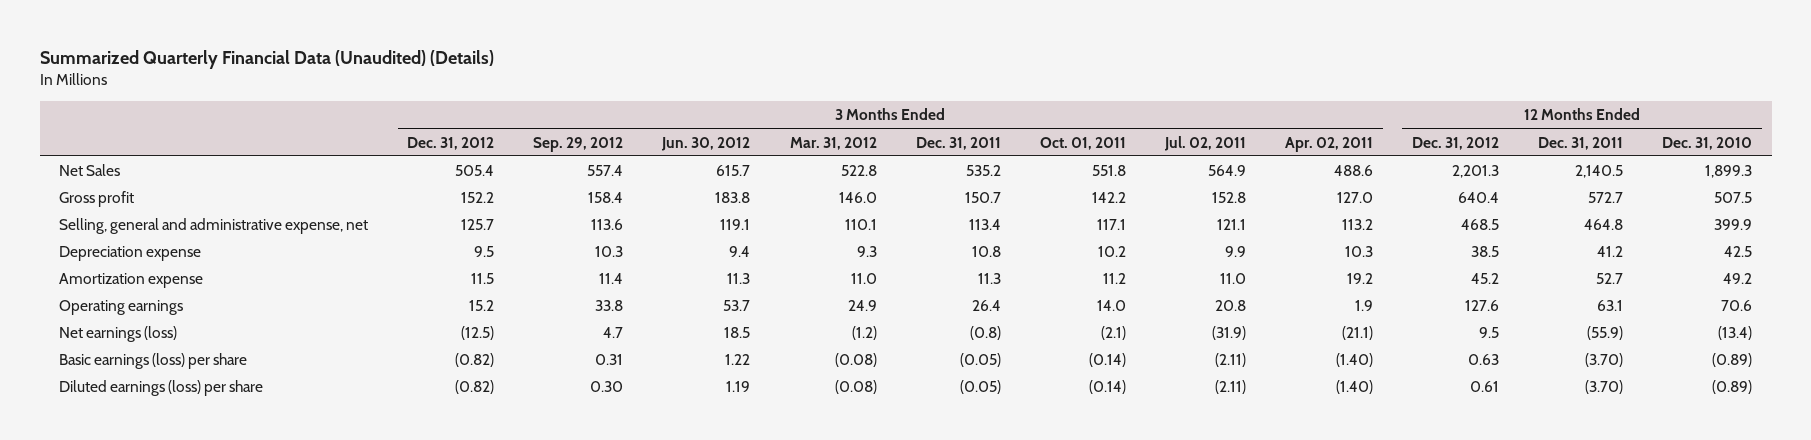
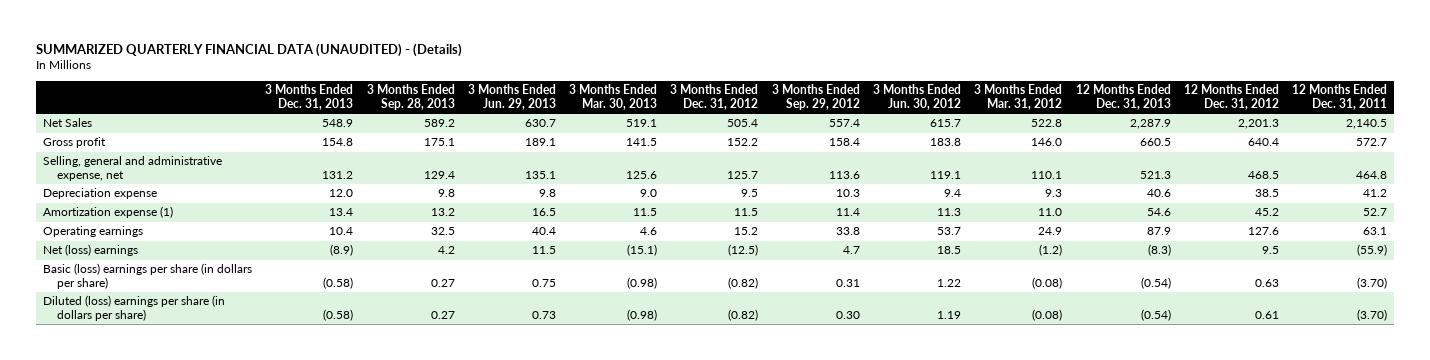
- Summarized Quarterly Financial Data (Unaudited) (Details)
+ SUMMARIZED QUARTERLY FINANCIAL DATA (UNAUDITED) - (Details)
- | 3 Months Ended Dec. 31, 2012 | 3 Months Ended Sep. 29, 2012 | 3 Months Ended Jun. 30, 2012 | 3 Months Ended Mar. 31, 2012 | 3 Months Ended Dec. 31, 2011 | 3 Months Ended Oct. 01, 2011 | 3 Months Ended Jul. 02, 2011 | 3 Months Ended Apr. 02, 2011 | 12 Months Ended Dec. 31, 2012 | 12 Months Ended Dec. 31, 2011 | 12 Months Ended Dec. 31, 2010
+ | 3 Months Ended Dec. 31, 2013 | 3 Months Ended Sep. 28, 2013 | 3 Months Ended Jun. 29, 2013 | 3 Months Ended Mar. 30, 2013 | 3 Months Ended Dec. 31, 2012 | 3 Months Ended Sep. 29, 2012 | 3 Months Ended Jun. 30, 2012 | 3 Months Ended Mar. 31, 2012 | 12 Months Ended Dec. 31, 2013 | 12 Months Ended Dec. 31, 2012 | 12 Months Ended Dec. 31, 2011
- Amortization expense | 11.5 | 11.4 | 11.3 | 11.0 | 11.3 | 11.2 | 11.0 | 19.2 | 45.2 | 52.7 | 49.2
+ Amortization expense (1) | 13.4 | 13.2 | 16.5 | 11.5 | 11.5 | 11.4 | 11.3 | 11.0 | 54.6 | 45.2 | 52.7
- Net earnings (loss) | (12.5) | 4.7 | 18.5 | (1.2) | (0.8) | (2.1) | (31.9) | (21.1) | 9.5 | (55.9) | (13.4)
- Basic earnings (loss) per share | (0.82) | 0.31 | 1.22 | (0.08) | (0.05) | (0.14) | (2.11) | (1.40) | 0.63 | (3.70) | (0.89)
- Diluted earnings (loss) per share | (0.82) | 0.30 | 1.19 | (0.08) | (0.05) | (0.14) | (2.11) | (1.40) | 0.61 | (3.70) | (0.89)
+ Net (loss) earnings | (8.9) | 4.2 | 11.5 | (15.1) | (12.5) | 4.7 | 18.5 | (1.2) | (8.3) | 9.5 | (55.9)
+ Basic (loss) earnings per share (in dollars per share) | (0.58) | 0.27 | 0.75 | (0.98) | (0.82) | 0.31 | 1.22 | (0.08) | (0.54) | 0.63 | (3.70)
+ Diluted (loss) earnings per share (in dollars per share) | (0.58) | 0.27 | 0.73 | (0.98) | (0.82) | 0.30 | 1.19 | (0.08) | (0.54) | 0.61 | (3.70)

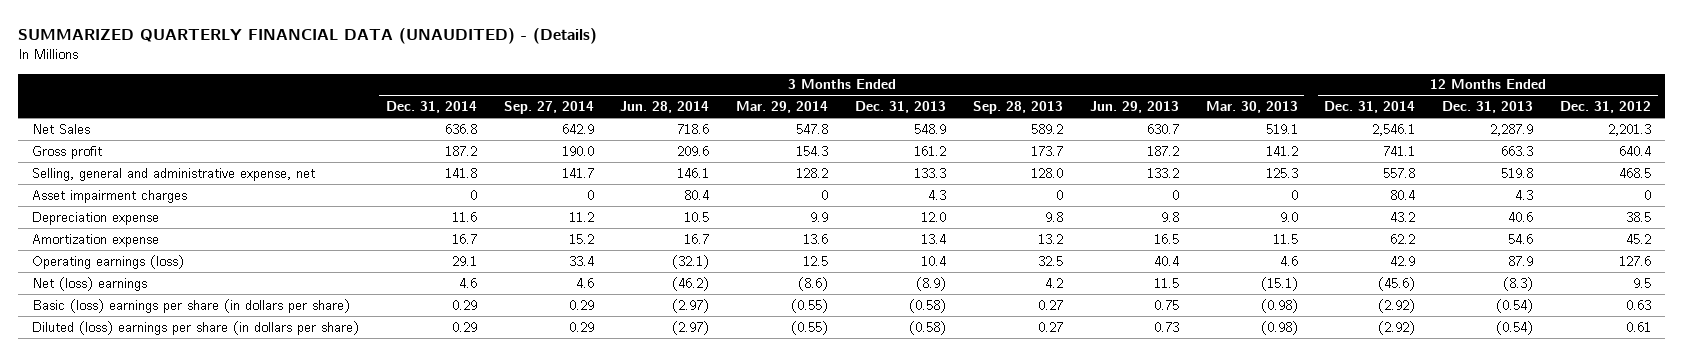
- | 3 Months Ended Dec. 31, 2013 | 3 Months Ended Sep. 28, 2013 | 3 Months Ended Jun. 29, 2013 | 3 Months Ended Mar. 30, 2013 | 3 Months Ended Dec. 31, 2012 | 3 Months Ended Sep. 29, 2012 | 3 Months Ended Jun. 30, 2012 | 3 Months Ended Mar. 31, 2012 | 12 Months Ended Dec. 31, 2013 | 12 Months Ended Dec. 31, 2012 | 12 Months Ended Dec. 31, 2011
+ | 3 Months Ended Dec. 31, 2014 | 3 Months Ended Sep. 27, 2014 | 3 Months Ended Jun. 28, 2014 | 3 Months Ended Mar. 29, 2014 | 3 Months Ended Dec. 31, 2013 | 3 Months Ended Sep. 28, 2013 | 3 Months Ended Jun. 29, 2013 | 3 Months Ended Mar. 30, 2013 | 12 Months Ended Dec. 31, 2014 | 12 Months Ended Dec. 31, 2013 | 12 Months Ended Dec. 31, 2012
- Gross profit | 154.8 | 175.1 | 189.1 | 141.5 | 152.2 | 158.4 | 183.8 | 146.0 | 660.5 | 640.4 | 572.7
- Selling, general and administrative expense, net | 131.2 | 129.4 | 135.1 | 125.6 | 125.7 | 113.6 | 119.1 | 110.1 | 521.3 | 468.5 | 464.8
+ Gross profit | 187.2 | 190.0 | 209.6 | 154.3 | 161.2 | 173.7 | 187.2 | 141.2 | 741.1 | 663.3 | 640.4
+ Selling, general and administrative expense, net | 141.8 | 141.7 | 146.1 | 128.2 | 133.3 | 128.0 | 133.2 | 125.3 | 557.8 | 519.8 | 468.5
+ Asset impairment charges | 0 | 0 | 80.4 | 0 | 4.3 | 0 | 0 | 0 | 80.4 | 4.3 | 0
- Amortization expense (1) | 13.4 | 13.2 | 16.5 | 11.5 | 11.5 | 11.4 | 11.3 | 11.0 | 54.6 | 45.2 | 52.7
- Operating earnings | 10.4 | 32.5 | 40.4 | 4.6 | 15.2 | 33.8 | 53.7 | 24.9 | 87.9 | 127.6 | 63.1
+ Amortization expense | 16.7 | 15.2 | 16.7 | 13.6 | 13.4 | 13.2 | 16.5 | 11.5 | 62.2 | 54.6 | 45.2
+ Operating earnings (loss) | 29.1 | 33.4 | (32.1) | 12.5 | 10.4 | 32.5 | 40.4 | 4.6 | 42.9 | 87.9 | 127.6

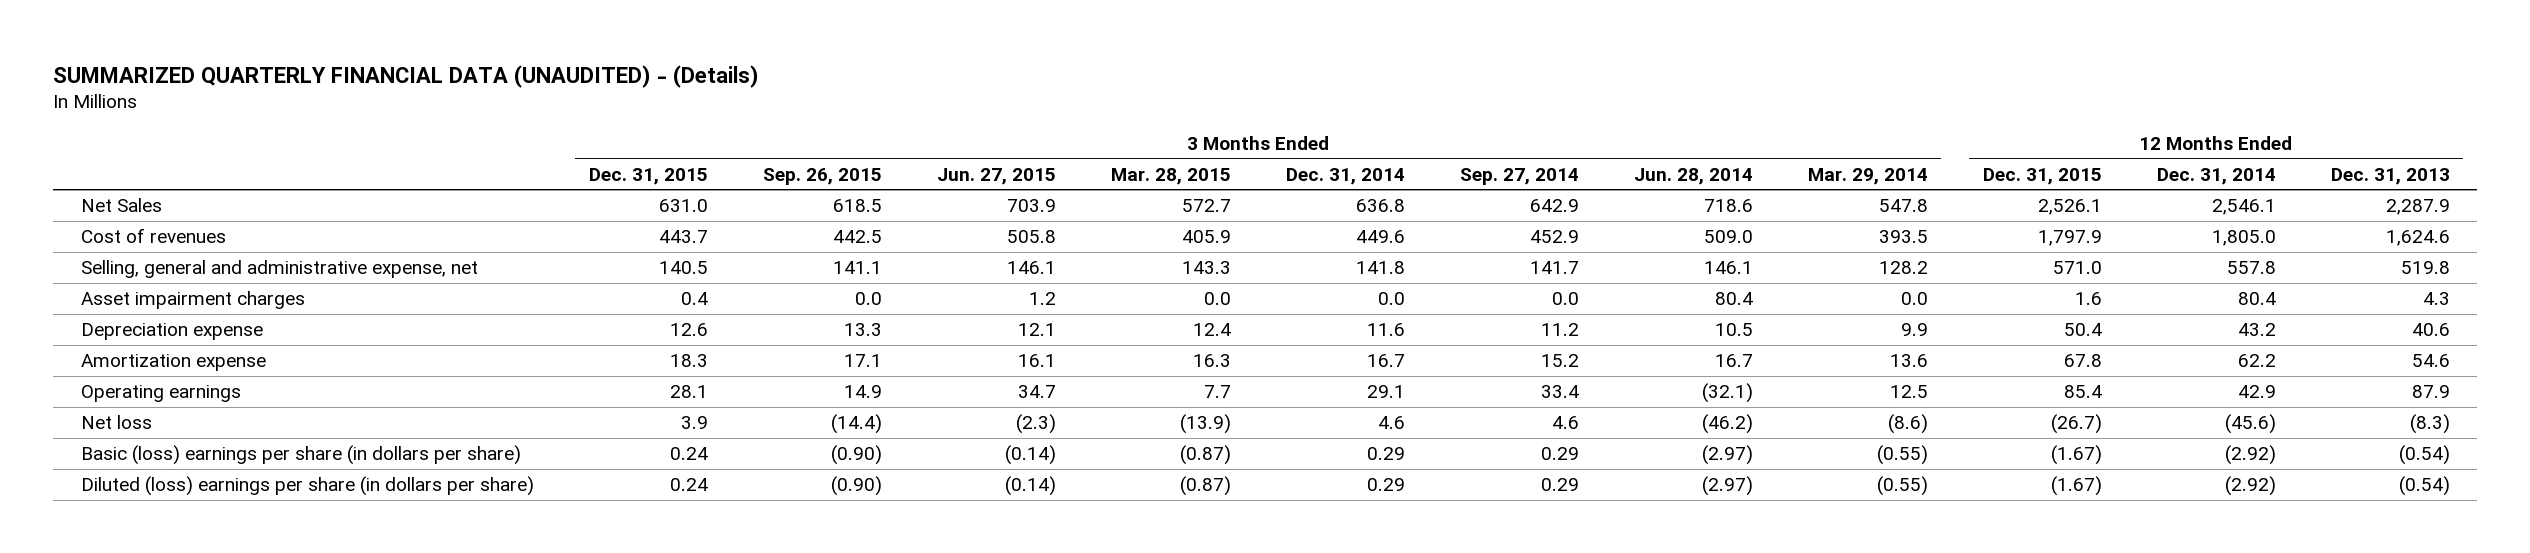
- | 3 Months Ended Dec. 31, 2014 | 3 Months Ended Sep. 27, 2014 | 3 Months Ended Jun. 28, 2014 | 3 Months Ended Mar. 29, 2014 | 3 Months Ended Dec. 31, 2013 | 3 Months Ended Sep. 28, 2013 | 3 Months Ended Jun. 29, 2013 | 3 Months Ended Mar. 30, 2013 | 12 Months Ended Dec. 31, 2014 | 12 Months Ended Dec. 31, 2013 | 12 Months Ended Dec. 31, 2012
+ | 3 Months Ended Dec. 31, 2015 | 3 Months Ended Sep. 26, 2015 | 3 Months Ended Jun. 27, 2015 | 3 Months Ended Mar. 28, 2015 | 3 Months Ended Dec. 31, 2014 | 3 Months Ended Sep. 27, 2014 | 3 Months Ended Jun. 28, 2014 | 3 Months Ended Mar. 29, 2014 | 12 Months Ended Dec. 31, 2015 | 12 Months Ended Dec. 31, 2014 | 12 Months Ended Dec. 31, 2013
- Gross profit | 187.2 | 190.0 | 209.6 | 154.3 | 161.2 | 173.7 | 187.2 | 141.2 | 741.1 | 663.3 | 640.4
+ Cost of revenues | 443.7 | 442.5 | 505.8 | 405.9 | 449.6 | 452.9 | 509.0 | 393.5 | 1,797.9 | 1,805.0 | 1,624.6
- Asset impairment charges | 0 | 0 | 80.4 | 0 | 4.3 | 0 | 0 | 0 | 80.4 | 4.3 | 0
+ Asset impairment charges | 0.4 | 0.0 | 1.2 | 0.0 | 0.0 | 0.0 | 80.4 | 0.0 | 1.6 | 80.4 | 4.3
- Operating earnings (loss) | 29.1 | 33.4 | (32.1) | 12.5 | 10.4 | 32.5 | 40.4 | 4.6 | 42.9 | 87.9 | 127.6
- Net (loss) earnings | 4.6 | 4.6 | (46.2) | (8.6) | (8.9) | 4.2 | 11.5 | (15.1) | (45.6) | (8.3) | 9.5
+ Operating earnings | 28.1 | 14.9 | 34.7 | 7.7 | 29.1 | 33.4 | (32.1) | 12.5 | 85.4 | 42.9 | 87.9
+ Net loss | 3.9 | (14.4) | (2.3) | (13.9) | 4.6 | 4.6 | (46.2) | (8.6) | (26.7) | (45.6) | (8.3)

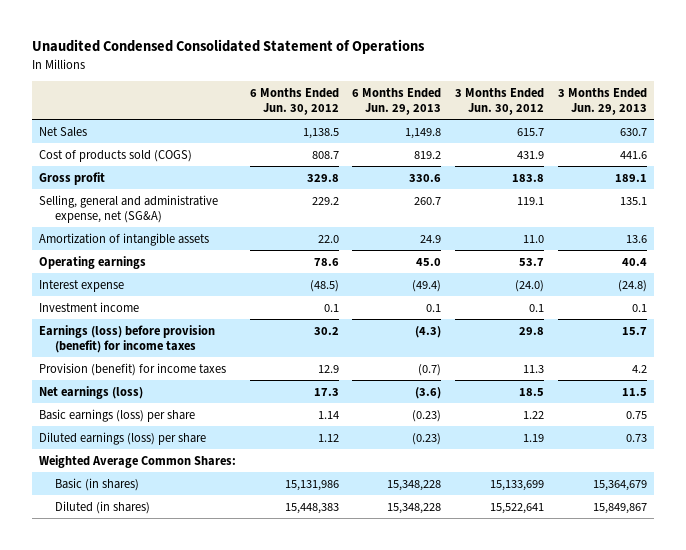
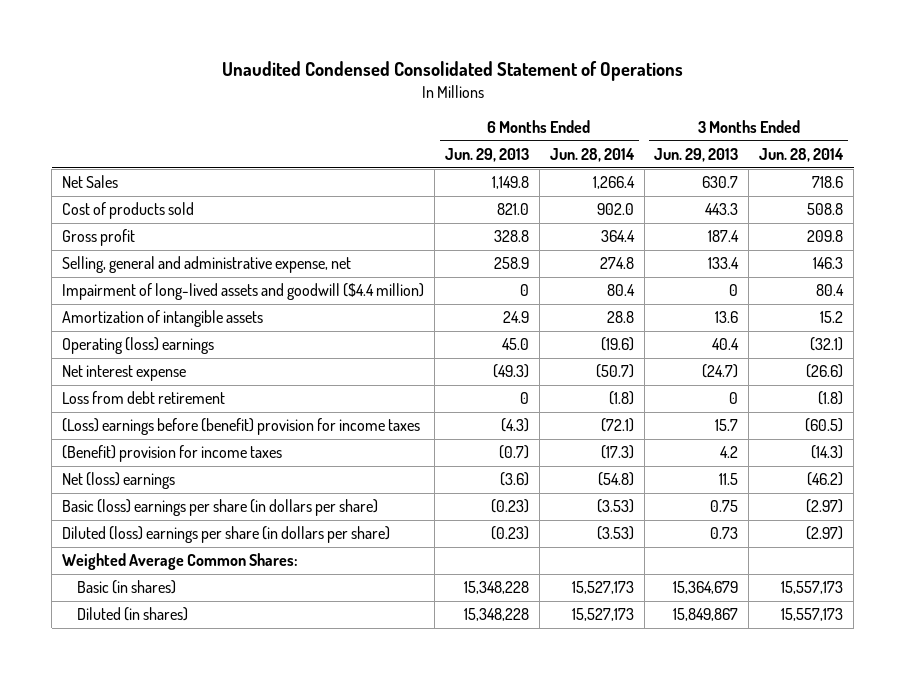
- | 6 Months Ended Jun. 30, 2012 | 6 Months Ended Jun. 29, 2013 | 3 Months Ended Jun. 30, 2012 | 3 Months Ended Jun. 29, 2013
+ | 6 Months Ended Jun. 29, 2013 | 6 Months Ended Jun. 28, 2014 | 3 Months Ended Jun. 29, 2013 | 3 Months Ended Jun. 28, 2014
- Cost of products sold (COGS) | 808.7 | 819.2 | 431.9 | 441.6
- Gross profit | 329.8 | 330.6 | 183.8 | 189.1
- Selling, general and administrative expense, net (SG&A) | 229.2 | 260.7 | 119.1 | 135.1
+ Cost of products sold | 821.0 | 902.0 | 443.3 | 508.8
+ Gross profit | 328.8 | 364.4 | 187.4 | 209.8
+ Selling, general and administrative expense, net | 258.9 | 274.8 | 133.4 | 146.3
+ Impairment of long-lived assets and goodwill ($4.4 million) | 0 | 80.4 | 0 | 80.4
- Operating earnings | 78.6 | 45.0 | 53.7 | 40.4
- Interest expense | (48.5) | (49.4) | (24.0) | (24.8)
- Investment income | 0.1 | 0.1 | 0.1 | 0.1
- Earnings (loss) before provision (benefit) for income taxes | 30.2 | (4.3) | 29.8 | 15.7
- Provision (benefit) for income taxes | 12.9 | (0.7) | 11.3 | 4.2
- Net earnings (loss) | 17.3 | (3.6) | 18.5 | 11.5
- Basic earnings (loss) per share | 1.14 | (0.23) | 1.22 | 0.75
- Diluted earnings (loss) per share | 1.12 | (0.23) | 1.19 | 0.73
+ Operating (loss) earnings | 45.0 | (19.6) | 40.4 | (32.1)
+ Net interest expense | (49.3) | (50.7) | (24.7) | (26.6)
+ Loss from debt retirement | 0 | (1.8) | 0 | (1.8)
+ (Loss) earnings before (benefit) provision for income taxes | (4.3) | (72.1) | 15.7 | (60.5)
+ (Benefit) provision for income taxes | (0.7) | (17.3) | 4.2 | (14.3)
+ Net (loss) earnings | (3.6) | (54.8) | 11.5 | (46.2)
+ Basic (loss) earnings per share (in dollars per share) | (0.23) | (3.53) | 0.75 | (2.97)
+ Diluted (loss) earnings per share (in dollars per share) | (0.23) | (3.53) | 0.73 | (2.97)

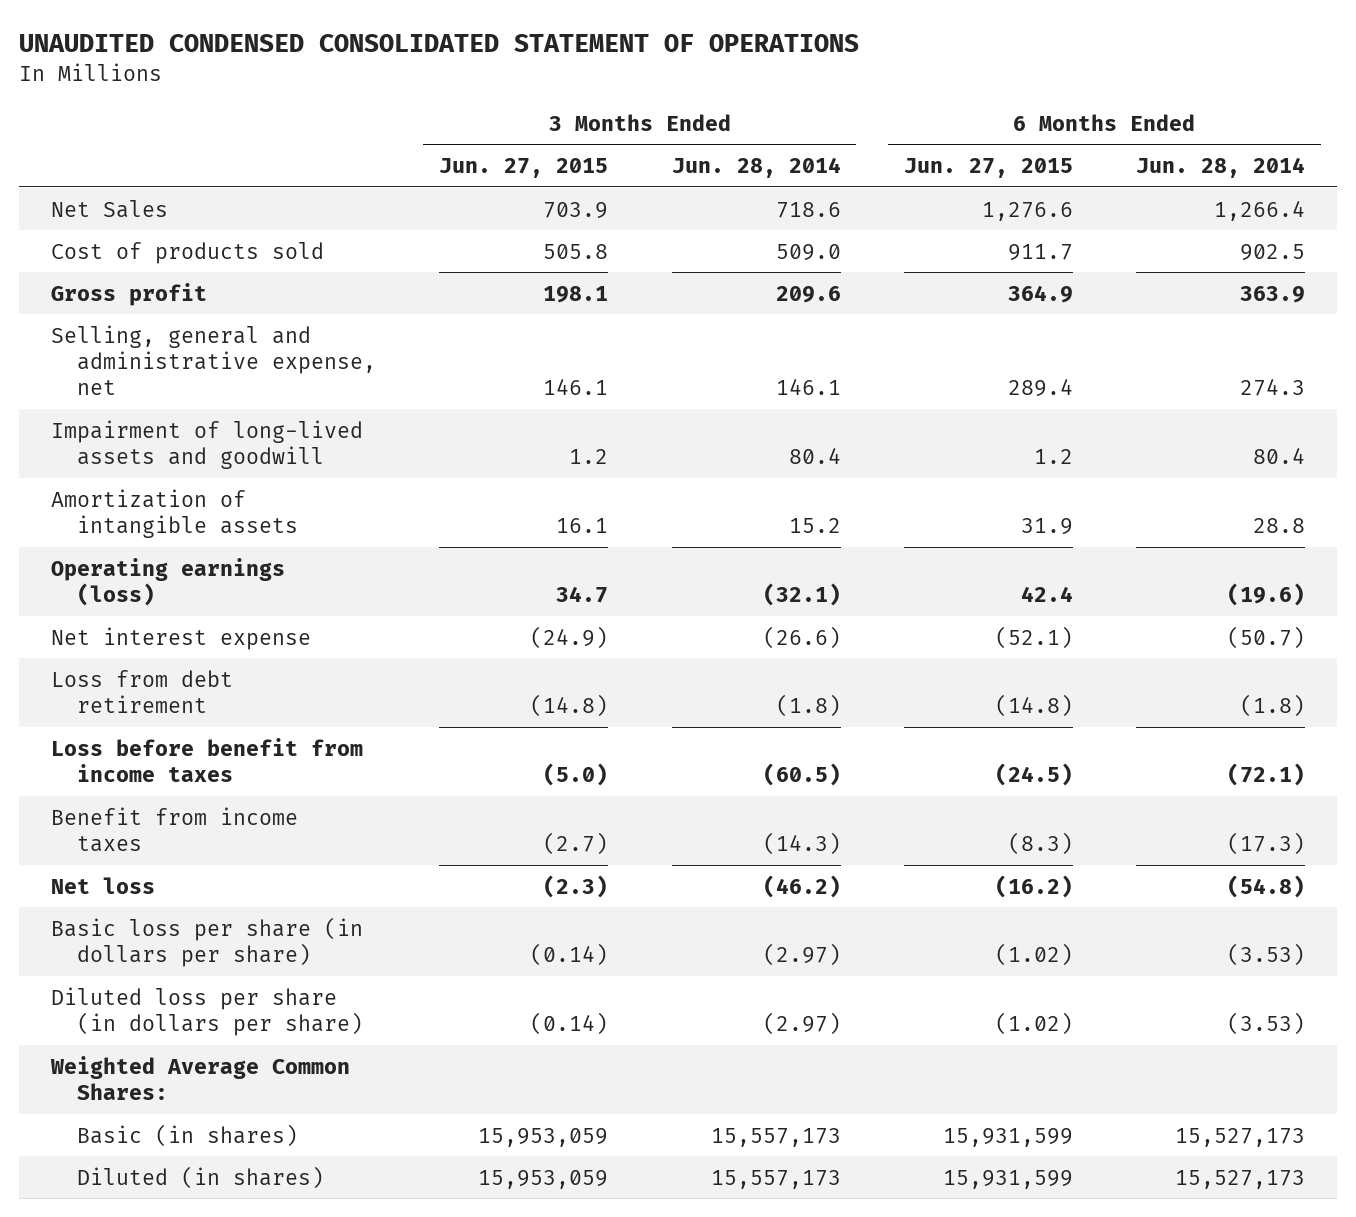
- Unaudited Condensed Consolidated Statement of Operations
+ UNAUDITED CONDENSED CONSOLIDATED STATEMENT OF OPERATIONS
- | 6 Months Ended Jun. 29, 2013 | 6 Months Ended Jun. 28, 2014 | 3 Months Ended Jun. 29, 2013 | 3 Months Ended Jun. 28, 2014
+ | 3 Months Ended Jun. 27, 2015 | 3 Months Ended Jun. 28, 2014 | 6 Months Ended Jun. 27, 2015 | 6 Months Ended Jun. 28, 2014
- Cost of products sold | 821.0 | 902.0 | 443.3 | 508.8
- Gross profit | 328.8 | 364.4 | 187.4 | 209.8
- Selling, general and administrative expense, net | 258.9 | 274.8 | 133.4 | 146.3
- Impairment of long-lived assets and goodwill ($4.4 million) | 0 | 80.4 | 0 | 80.4
+ Cost of products sold | 505.8 | 509.0 | 911.7 | 902.5
+ Gross profit | 198.1 | 209.6 | 364.9 | 363.9
+ Selling, general and administrative expense, net | 146.1 | 146.1 | 289.4 | 274.3
+ Impairment of long-lived assets and goodwill | 1.2 | 80.4 | 1.2 | 80.4
- Operating (loss) earnings | 45.0 | (19.6) | 40.4 | (32.1)
+ Operating earnings (loss) | 34.7 | (32.1) | 42.4 | (19.6)
- (Loss) earnings before (benefit) provision for income taxes | (4.3) | (72.1) | 15.7 | (60.5)
- (Benefit) provision for income taxes | (0.7) | (17.3) | 4.2 | (14.3)
- Net (loss) earnings | (3.6) | (54.8) | 11.5 | (46.2)
- Basic (loss) earnings per share (in dollars per share) | (0.23) | (3.53) | 0.75 | (2.97)
- Diluted (loss) earnings per share (in dollars per share) | (0.23) | (3.53) | 0.73 | (2.97)
+ Loss before benefit from income taxes | (5.0) | (60.5) | (24.5) | (72.1)
+ Benefit from income taxes | (2.7) | (14.3) | (8.3) | (17.3)
+ Net loss | (2.3) | (46.2) | (16.2) | (54.8)
+ Basic loss per share (in dollars per share) | (0.14) | (2.97) | (1.02) | (3.53)
+ Diluted loss per share (in dollars per share) | (0.14) | (2.97) | (1.02) | (3.53)

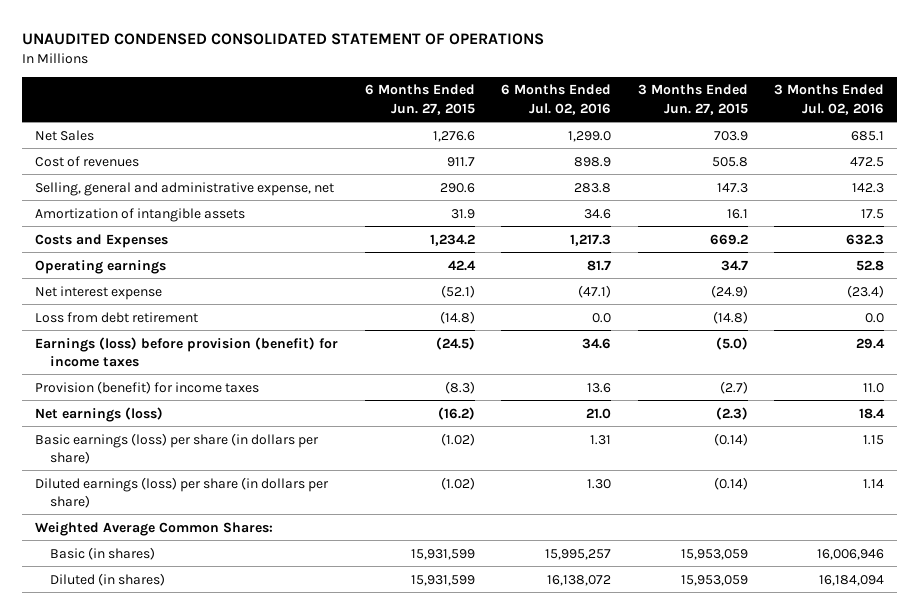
- | 3 Months Ended Jun. 27, 2015 | 3 Months Ended Jun. 28, 2014 | 6 Months Ended Jun. 27, 2015 | 6 Months Ended Jun. 28, 2014
+ | 6 Months Ended Jun. 27, 2015 | 6 Months Ended Jul. 02, 2016 | 3 Months Ended Jun. 27, 2015 | 3 Months Ended Jul. 02, 2016
- Cost of products sold | 505.8 | 509.0 | 911.7 | 902.5
- Gross profit | 198.1 | 209.6 | 364.9 | 363.9
- Selling, general and administrative expense, net | 146.1 | 146.1 | 289.4 | 274.3
- Impairment of long-lived assets and goodwill | 1.2 | 80.4 | 1.2 | 80.4
+ Cost of revenues | 911.7 | 898.9 | 505.8 | 472.5
+ Selling, general and administrative expense, net | 290.6 | 283.8 | 147.3 | 142.3
- Operating earnings (loss) | 34.7 | (32.1) | 42.4 | (19.6)
+ Costs and Expenses | 1,234.2 | 1,217.3 | 669.2 | 632.3
+ Operating earnings | 42.4 | 81.7 | 34.7 | 52.8
- Loss before benefit from income taxes | (5.0) | (60.5) | (24.5) | (72.1)
- Benefit from income taxes | (2.7) | (14.3) | (8.3) | (17.3)
- Net loss | (2.3) | (46.2) | (16.2) | (54.8)
- Basic loss per share (in dollars per share) | (0.14) | (2.97) | (1.02) | (3.53)
- Diluted loss per share (in dollars per share) | (0.14) | (2.97) | (1.02) | (3.53)
+ Earnings (loss) before provision (benefit) for income taxes | (24.5) | 34.6 | (5.0) | 29.4
+ Provision (benefit) for income taxes | (8.3) | 13.6 | (2.7) | 11.0
+ Net earnings (loss) | (16.2) | 21.0 | (2.3) | 18.4
+ Basic earnings (loss) per share (in dollars per share) | (1.02) | 1.31 | (0.14) | 1.15
+ Diluted earnings (loss) per share (in dollars per share) | (1.02) | 1.30 | (0.14) | 1.14

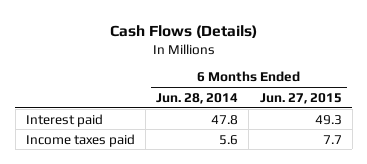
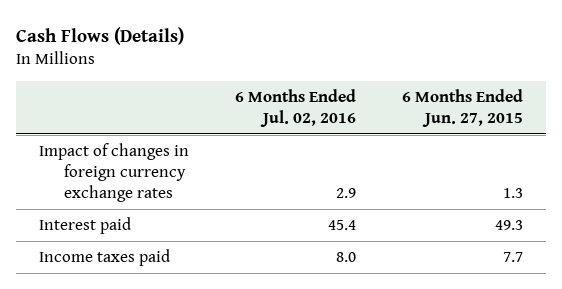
- | 6 Months Ended Jun. 28, 2014 | 6 Months Ended Jun. 27, 2015
+ | 6 Months Ended Jul. 02, 2016 | 6 Months Ended Jun. 27, 2015
+ Impact of changes in foreign currency exchange rates | 2.9 | 1.3

